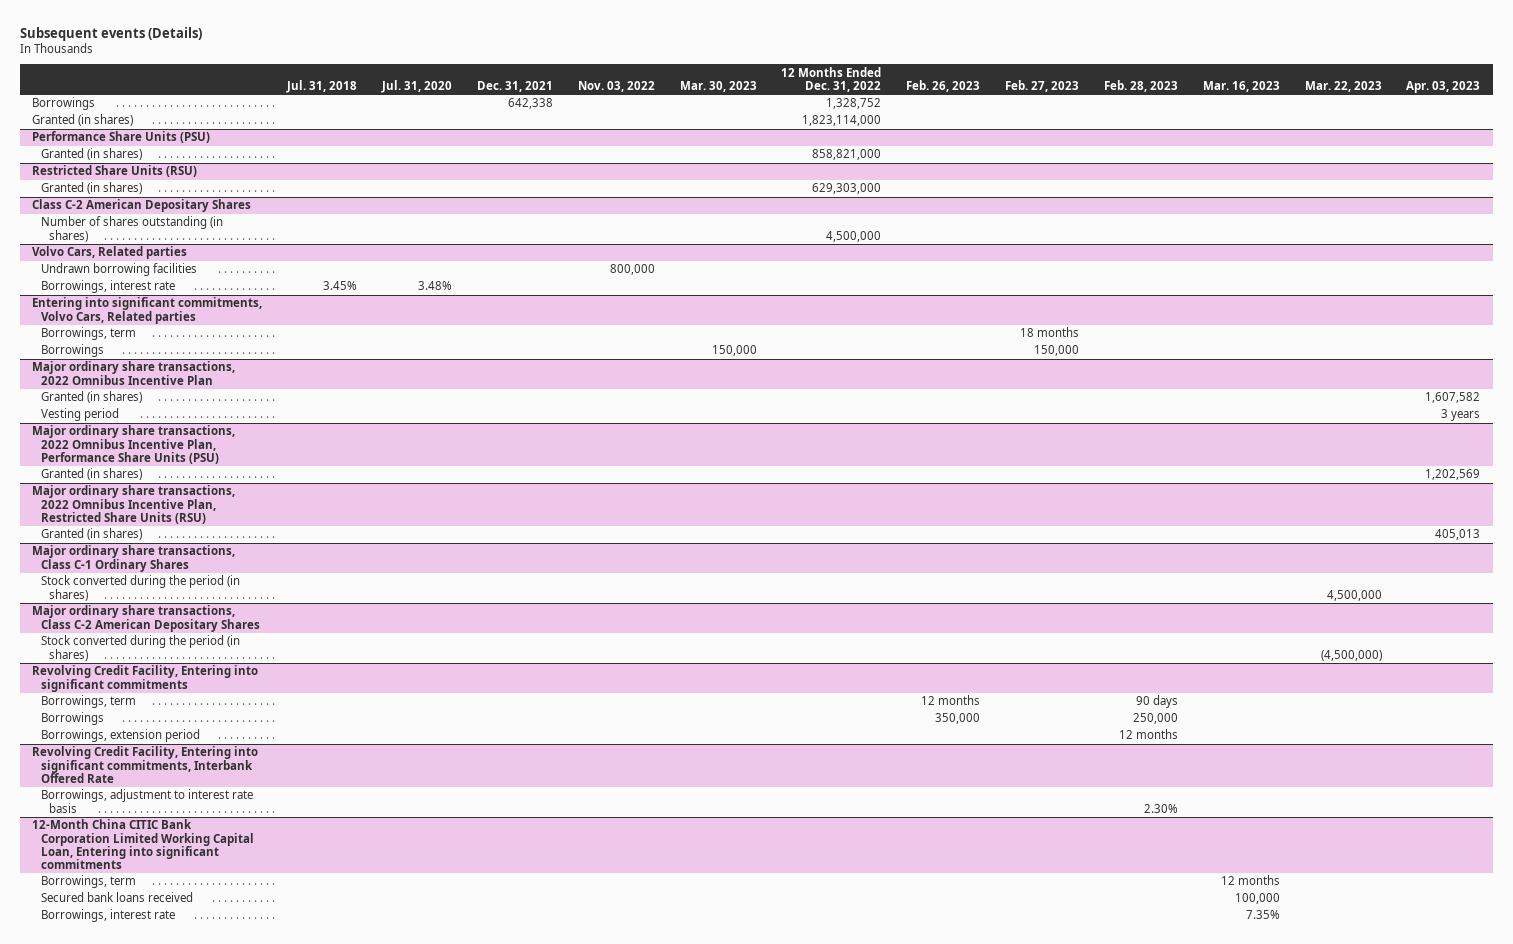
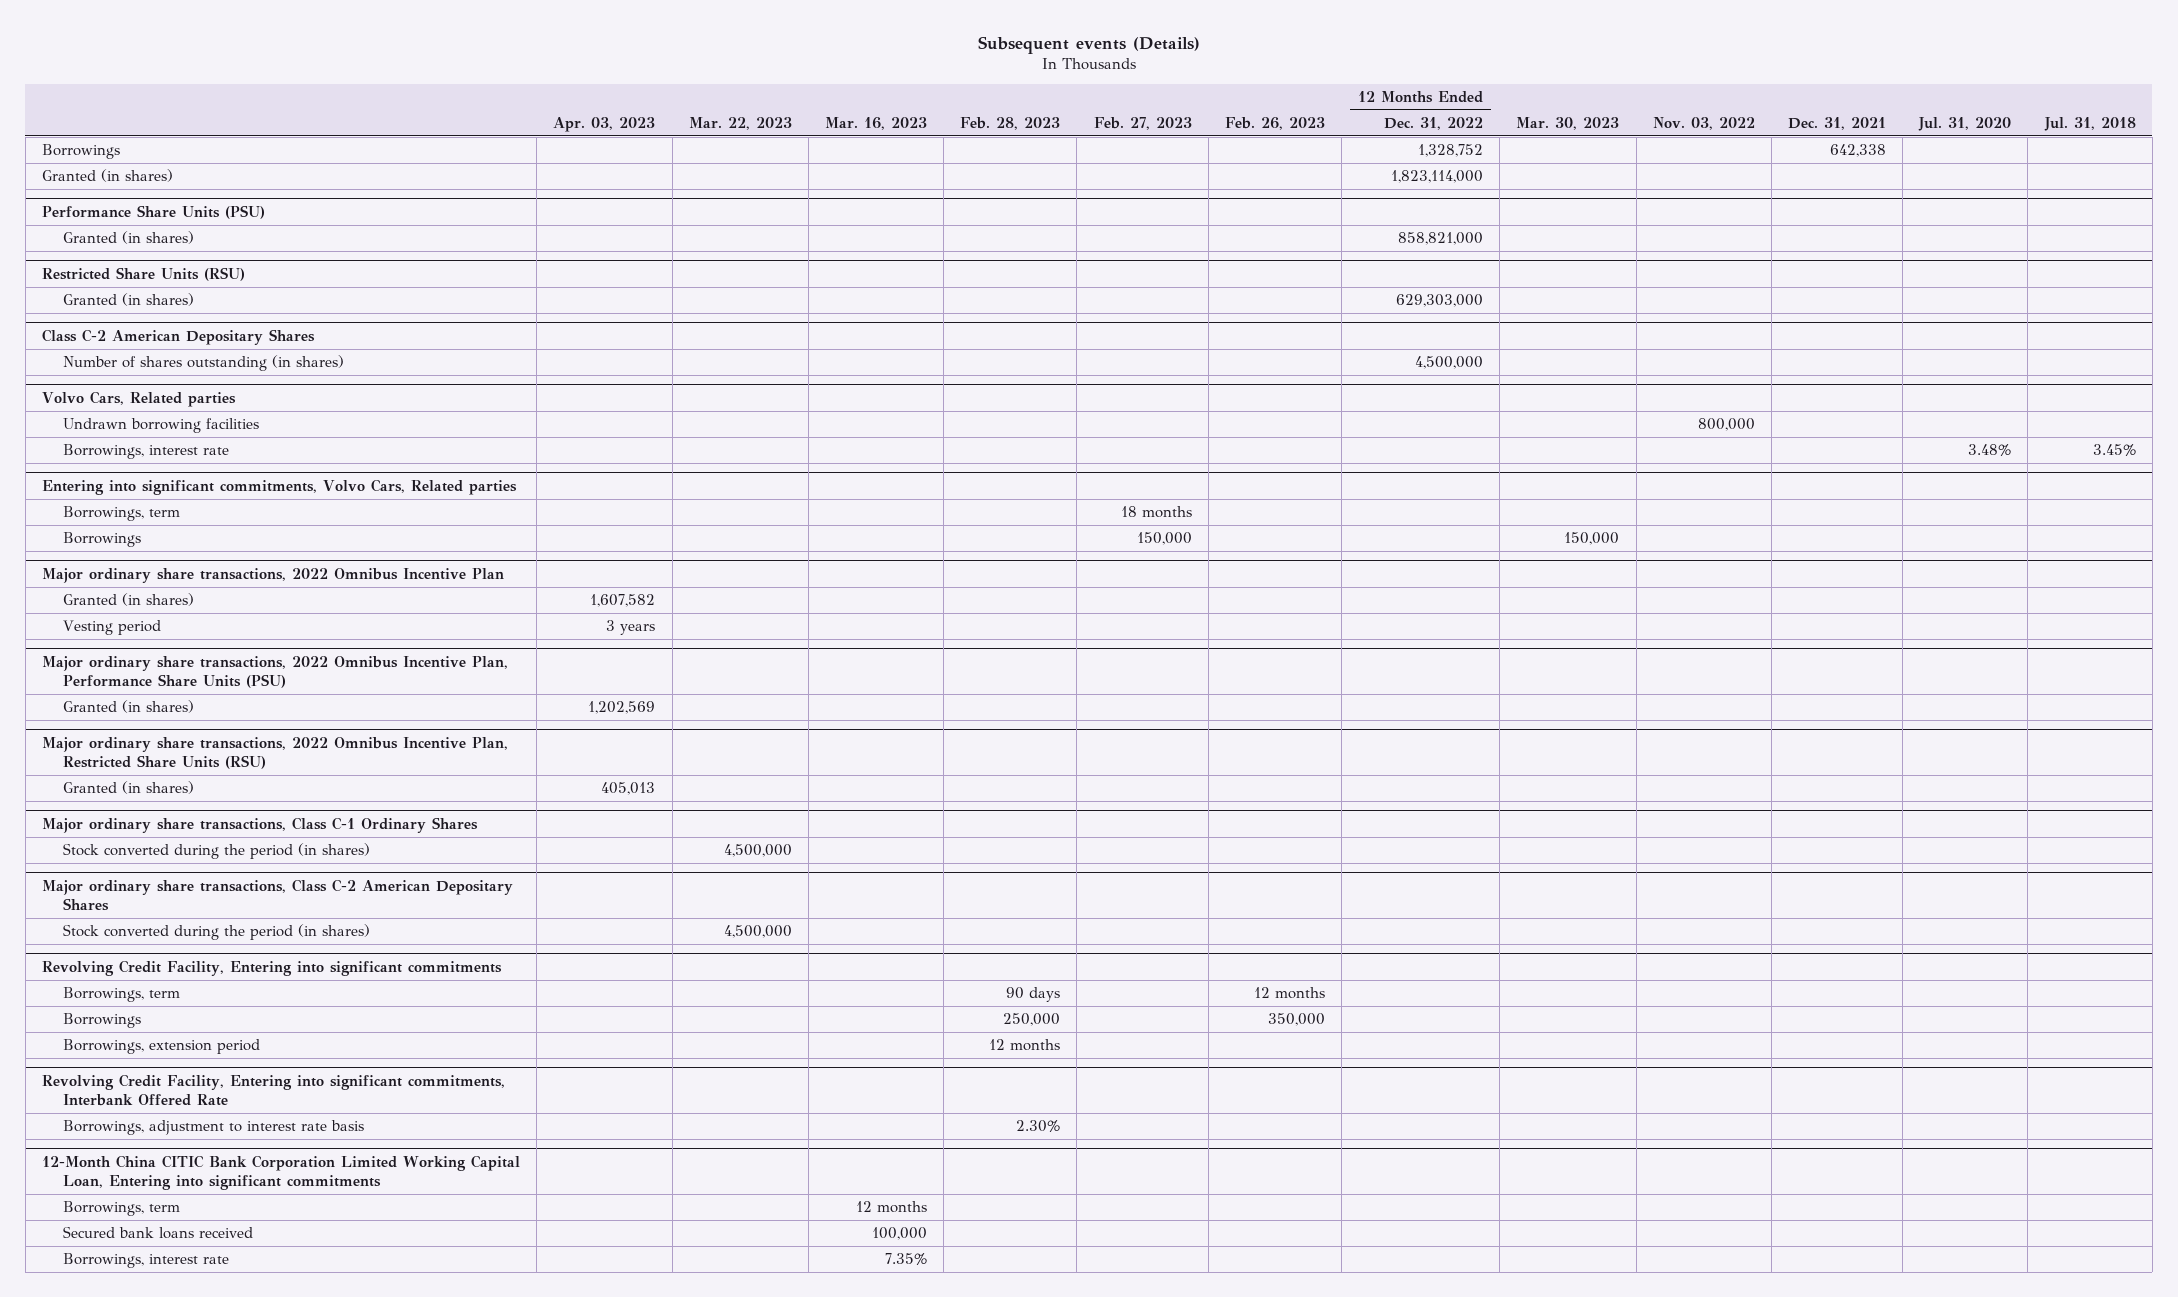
- | Jul. 31, 2018 | Jul. 31, 2020 | Dec. 31, 2021 | Nov. 03, 2022 | Mar. 30, 2023 | 12 Months Ended Dec. 31, 2022 | Feb. 26, 2023 | Feb. 27, 2023 | Feb. 28, 2023 | Mar. 16, 2023 | Mar. 22, 2023 | Apr. 03, 2023
+ | Apr. 03, 2023 | Mar. 22, 2023 | Mar. 16, 2023 | Feb. 28, 2023 | Feb. 27, 2023 | Feb. 26, 2023 | 12 Months Ended Dec. 31, 2022 | Mar. 30, 2023 | Nov. 03, 2022 | Dec. 31, 2021 | Jul. 31, 2020 | Jul. 31, 2018
@ Major ordinary share transactions, Class C-2 American Depositary Shares
- Stock converted during the period (in shares) | | | | | | | | | | | (4,500,000) |
+ Stock converted during the period (in shares) | | 4,500,000 | | | | | | | | | |

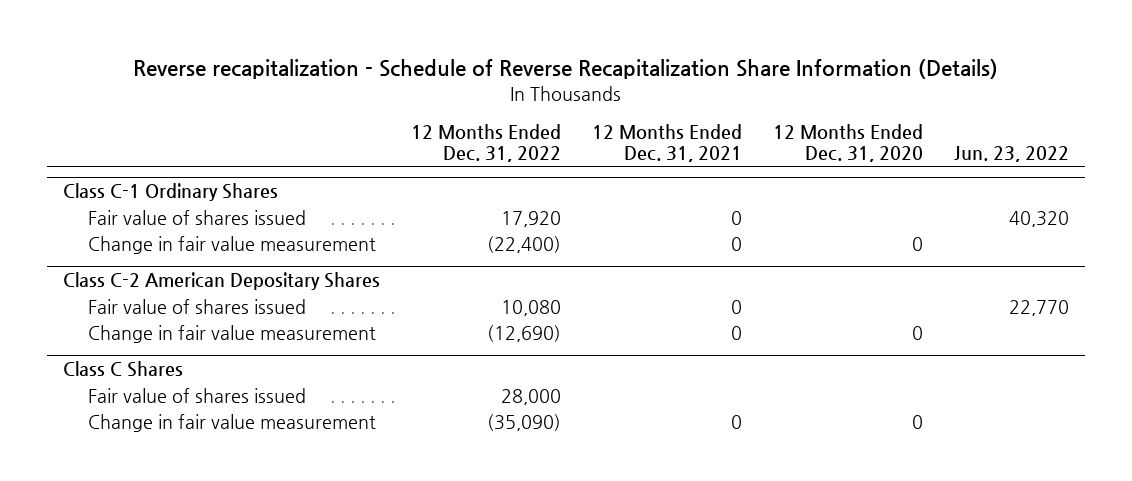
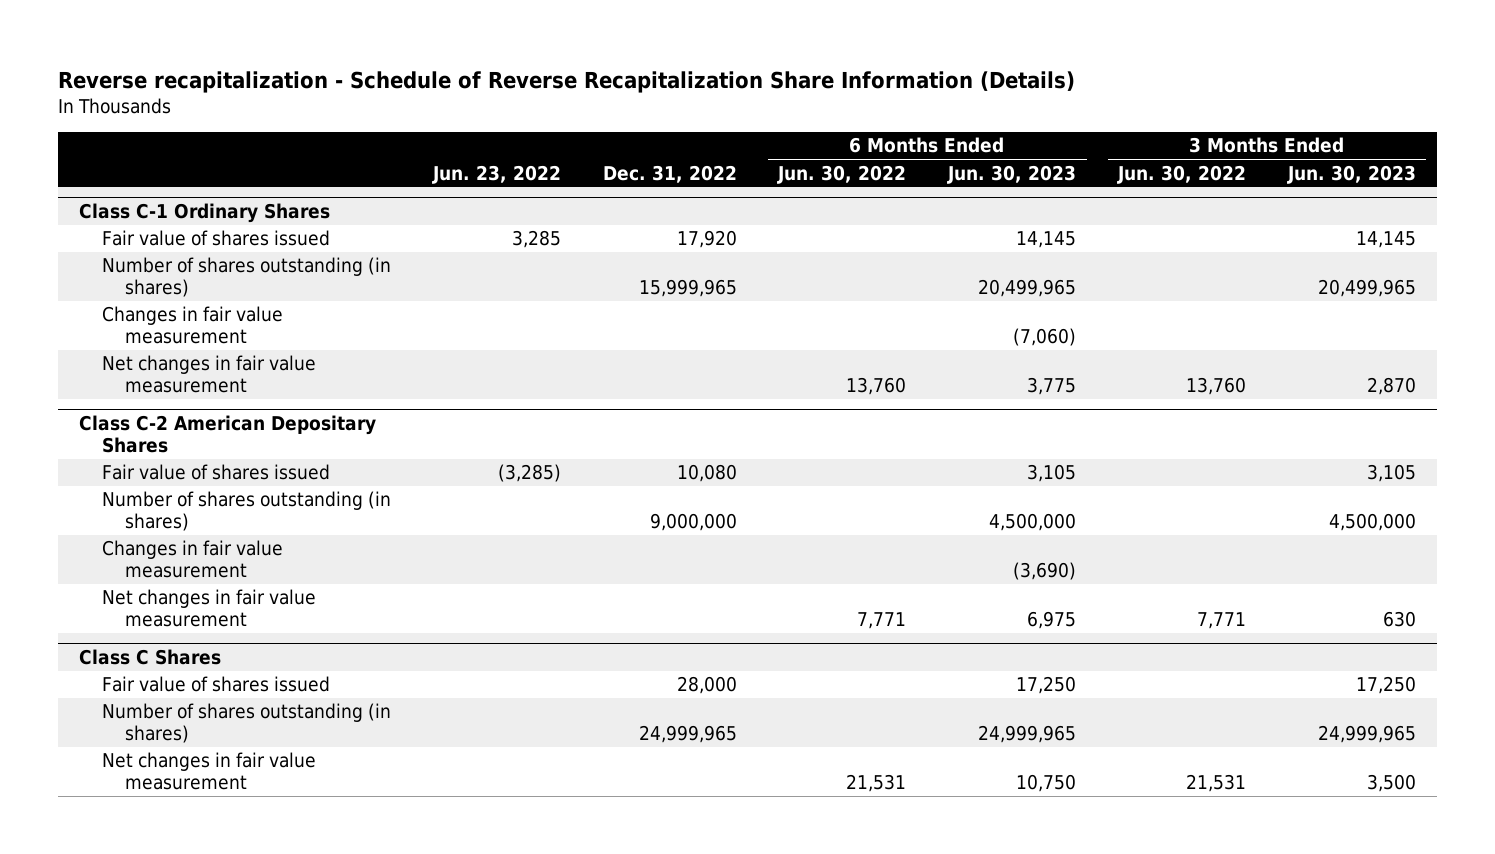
- | 12 Months Ended Dec. 31, 2022 | 12 Months Ended Dec. 31, 2021 | 12 Months Ended Dec. 31, 2020 | Jun. 23, 2022
+ | Jun. 23, 2022 | Dec. 31, 2022 | 6 Months Ended Jun. 30, 2022 | 6 Months Ended Jun. 30, 2023 | 3 Months Ended Jun. 30, 2022 | 3 Months Ended Jun. 30, 2023
@ Class C-1 Ordinary Shares
- Fair value of shares issued | 17,920 | 0 | | 40,320
- Change in fair value measurement | (22,400) | 0 | 0 |
+ Fair value of shares issued | 3,285 | 17,920 | | 14,145 | | 14,145
+ Number of shares outstanding (in shares) | | 15,999,965 | | 20,499,965 | | 20,499,965
+ Changes in fair value measurement | | | | (7,060) | |
+ Net changes in fair value measurement | | | 13,760 | 3,775 | 13,760 | 2,870
@ Class C-2 American Depositary Shares
- Fair value of shares issued | 10,080 | 0 | | 22,770
- Change in fair value measurement | (12,690) | 0 | 0 |
+ Fair value of shares issued | (3,285) | 10,080 | | 3,105 | | 3,105
+ Number of shares outstanding (in shares) | | 9,000,000 | | 4,500,000 | | 4,500,000
+ Changes in fair value measurement | | | | (3,690) | |
+ Net changes in fair value measurement | | | 7,771 | 6,975 | 7,771 | 630
@ Class C Shares
- Change in fair value measurement | (35,090) | 0 | 0 |
+ Number of shares outstanding (in shares) | | 24,999,965 | | 24,999,965 | | 24,999,965
+ Net changes in fair value measurement | | | 21,531 | 10,750 | 21,531 | 3,500

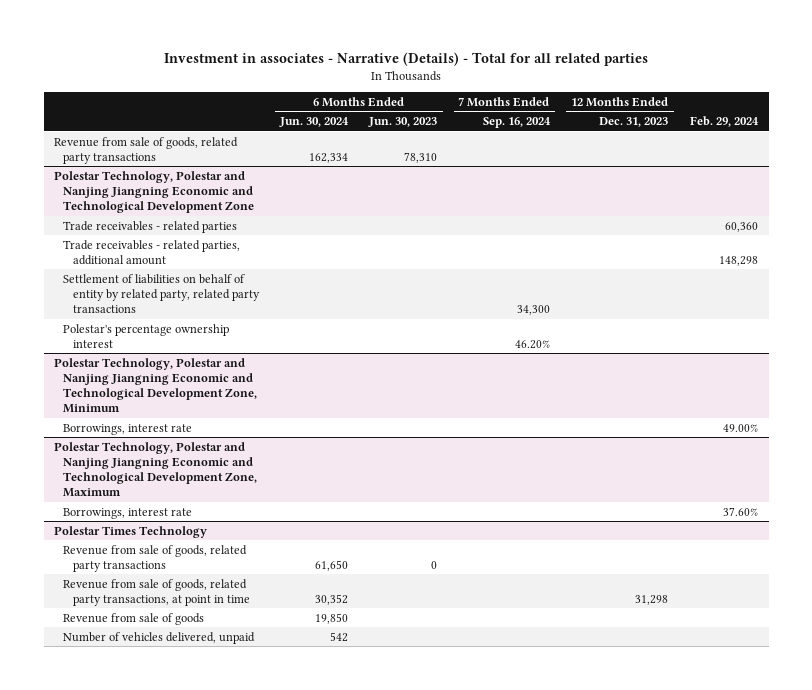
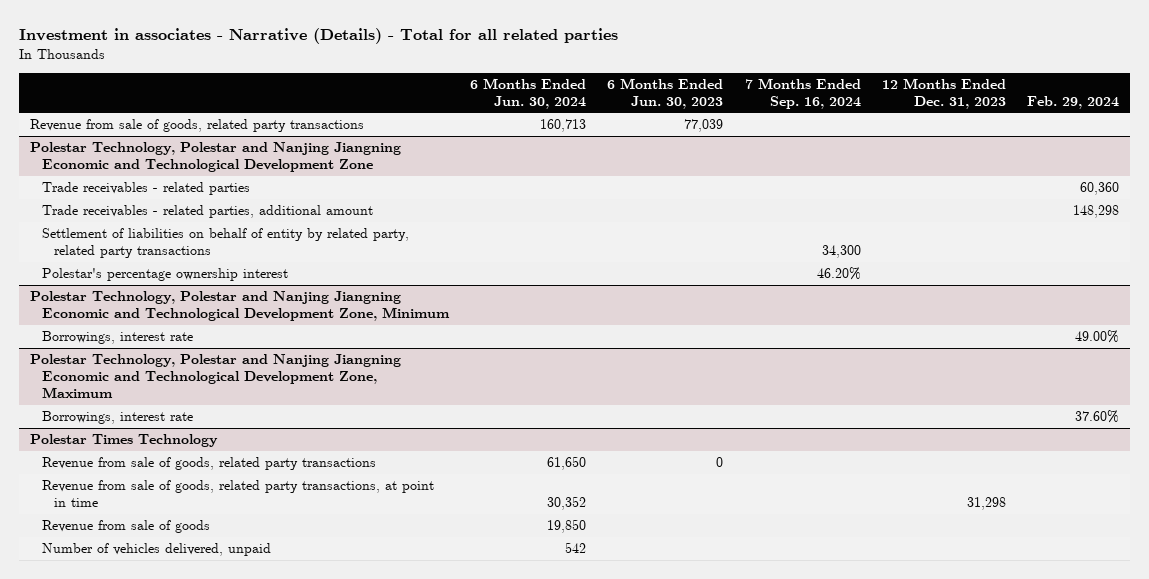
- Revenue from sale of goods, related party transactions | 162,334 | 78,310 | | |
+ Revenue from sale of goods, related party transactions | 160,713 | 77,039 | | |

